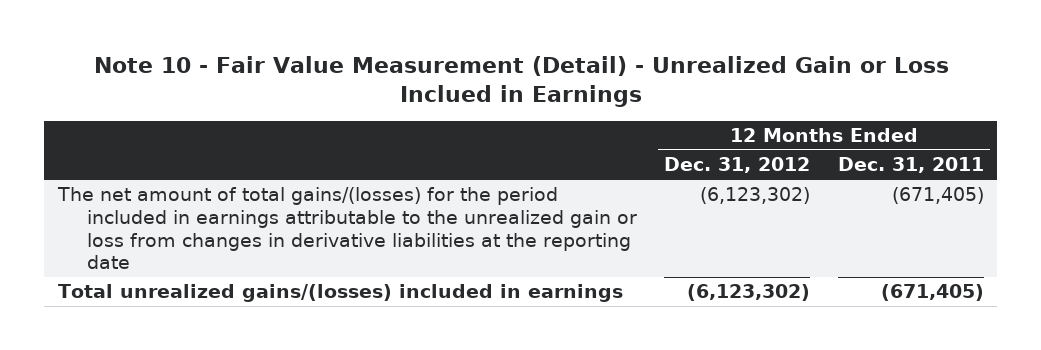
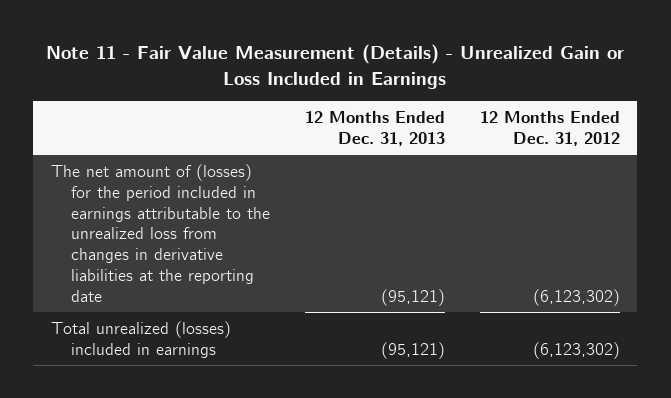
- Note 10 - Fair Value Measurement (Detail) - Unrealized Gain or Loss Inclued in Earnings
+ Note 11 - Fair Value Measurement (Details) - Unrealized Gain or Loss Included in Earnings
- | 12 Months Ended Dec. 31, 2012 | 12 Months Ended Dec. 31, 2011
+ | 12 Months Ended Dec. 31, 2013 | 12 Months Ended Dec. 31, 2012
- The net amount of total gains/(losses) for the period included in earnings attributable to the unrealized gain or loss from changes in derivative liabilities at the reporting date | (6,123,302) | (671,405)
- Total unrealized gains/(losses) included in earnings | (6,123,302) | (671,405)
+ The net amount of (losses) for the period included in earnings attributable to the unrealized loss from changes in derivative liabilities at the reporting date | (95,121) | (6,123,302)
+ Total unrealized (losses) included in earnings | (95,121) | (6,123,302)

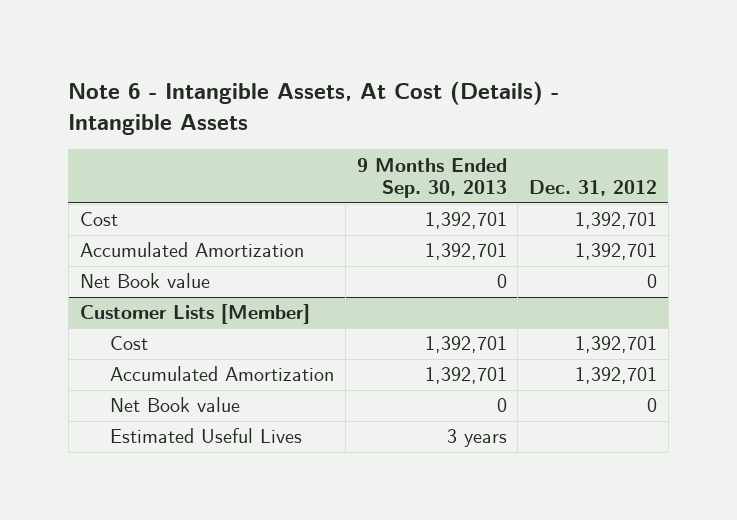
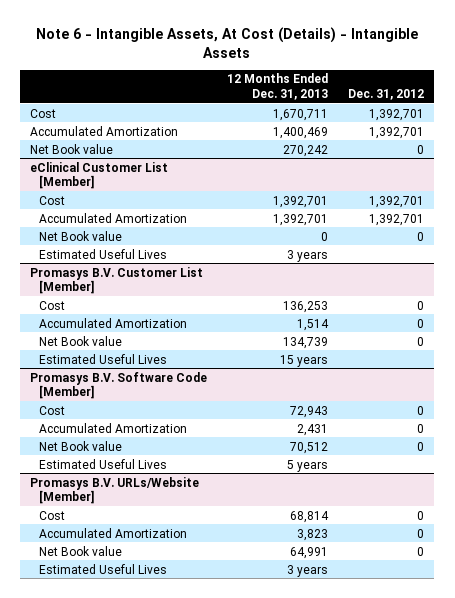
- | 9 Months Ended Sep. 30, 2013 | Dec. 31, 2012
+ | 12 Months Ended Dec. 31, 2013 | Dec. 31, 2012
- Customer Lists [Member]
+ eClinical Customer List [Member]
+ Promasys B.V. Customer List [Member]
+ Cost | 136,253 | 0
+ Accumulated Amortization | 1,514 | 0
+ Net Book value | 134,739 | 0
+ Estimated Useful Lives | 15 years |
+ Promasys B.V. Software Code [Member]
+ Cost | 72,943 | 0
+ Accumulated Amortization | 2,431 | 0
+ Net Book value | 70,512 | 0
+ Estimated Useful Lives | 5 years |
+ Promasys B.V. URLs/Website [Member]
+ Cost | 68,814 | 0
+ Accumulated Amortization | 3,823 | 0
+ Net Book value | 64,991 | 0
+ Estimated Useful Lives | 3 years |

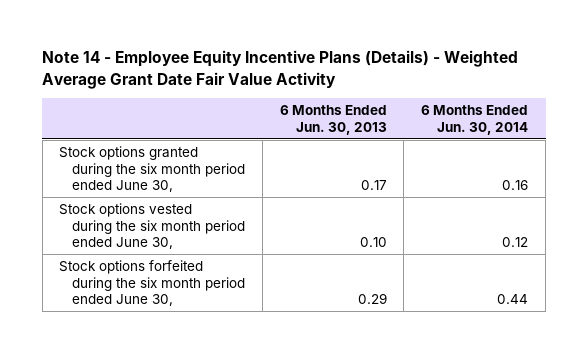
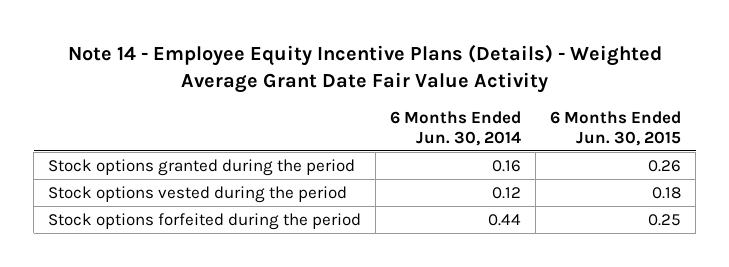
- | 6 Months Ended Jun. 30, 2013 | 6 Months Ended Jun. 30, 2014
+ | 6 Months Ended Jun. 30, 2014 | 6 Months Ended Jun. 30, 2015
- Stock options granted during the six month period ended June 30, | 0.17 | 0.16
- Stock options vested during the six month period ended June 30, | 0.10 | 0.12
- Stock options forfeited during the six month period ended June 30, | 0.29 | 0.44
+ Stock options granted during the period | 0.16 | 0.26
+ Stock options vested during the period | 0.12 | 0.18
+ Stock options forfeited during the period | 0.44 | 0.25

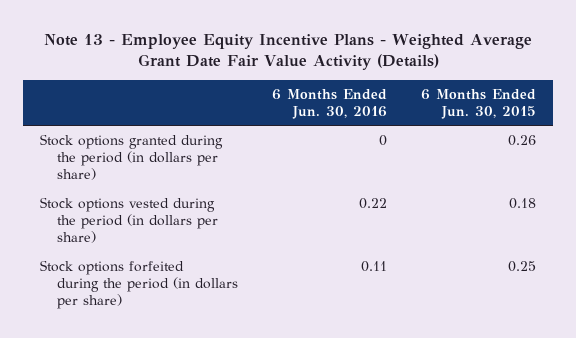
- Note 14 - Employee Equity Incentive Plans (Details) - Weighted Average Grant Date Fair Value Activity
+ Note 13 - Employee Equity Incentive Plans - Weighted Average Grant Date Fair Value Activity (Details)
- | 6 Months Ended Jun. 30, 2014 | 6 Months Ended Jun. 30, 2015
+ | 6 Months Ended Jun. 30, 2016 | 6 Months Ended Jun. 30, 2015
- Stock options granted during the period | 0.16 | 0.26
- Stock options vested during the period | 0.12 | 0.18
- Stock options forfeited during the period | 0.44 | 0.25
+ Stock options granted during the period (in dollars per share) | 0 | 0.26
+ Stock options vested during the period (in dollars per share) | 0.22 | 0.18
+ Stock options forfeited during the period (in dollars per share) | 0.11 | 0.25

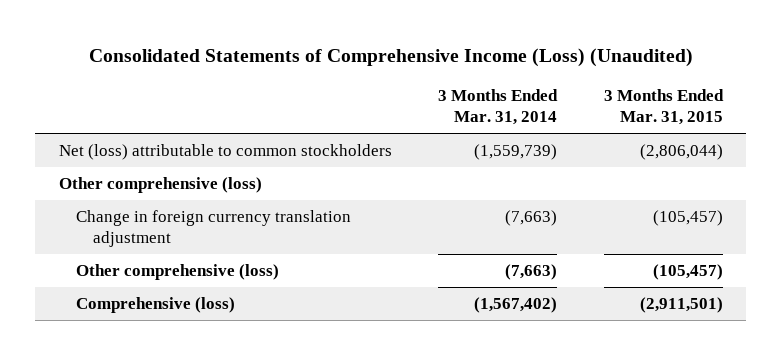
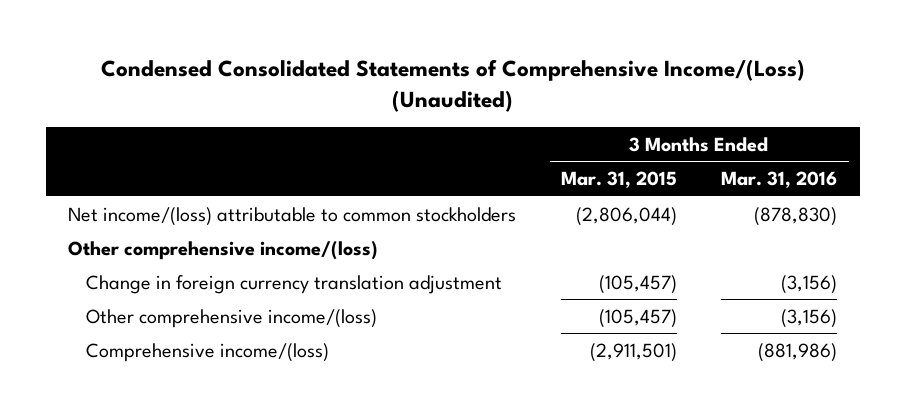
- Consolidated Statements of Comprehensive Income (Loss) (Unaudited)
+ Condensed Consolidated Statements of Comprehensive Income/(Loss) (Unaudited)
- | 3 Months Ended Mar. 31, 2014 | 3 Months Ended Mar. 31, 2015
+ | 3 Months Ended Mar. 31, 2015 | 3 Months Ended Mar. 31, 2016
- Net (loss) attributable to common stockholders | (1,559,739) | (2,806,044)
- Other comprehensive (loss)
+ Net income/(loss) attributable to common stockholders | (2,806,044) | (878,830)
+ Other comprehensive income/(loss)
- Other comprehensive (loss) | (7,663) | (105,457)
- Comprehensive (loss) | (1,567,402) | (2,911,501)
+ Other comprehensive income/(loss) | (105,457) | (3,156)
+ Comprehensive income/(loss) | (2,911,501) | (881,986)

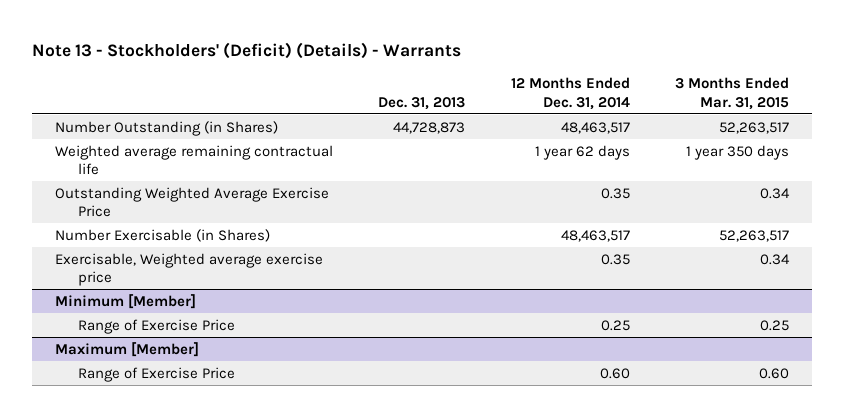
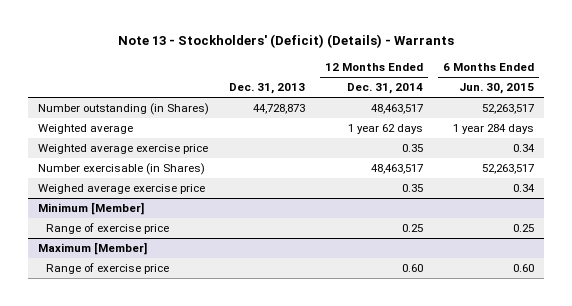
- | Dec. 31, 2013 | 12 Months Ended Dec. 31, 2014 | 3 Months Ended Mar. 31, 2015
+ | Dec. 31, 2013 | 12 Months Ended Dec. 31, 2014 | 6 Months Ended Jun. 30, 2015
- Number Outstanding (in Shares) | 44,728,873 | 48,463,517 | 52,263,517
- Weighted average remaining contractual life | | 1 year 62 days | 1 year 350 days
- Outstanding Weighted Average Exercise Price | | 0.35 | 0.34
- Number Exercisable (in Shares) | | 48,463,517 | 52,263,517
- Exercisable, Weighted average exercise price | | 0.35 | 0.34
+ Number outstanding (in Shares) | 44,728,873 | 48,463,517 | 52,263,517
+ Weighted average | | 1 year 62 days | 1 year 284 days
+ Weighted average exercise price | | 0.35 | 0.34
+ Number exercisable (in Shares) | | 48,463,517 | 52,263,517
+ Weighed average exercise price | | 0.35 | 0.34
@ Minimum [Member]
- Range of Exercise Price | | 0.25 | 0.25
+ Range of exercise price | | 0.25 | 0.25
@ Maximum [Member]
- Range of Exercise Price | | 0.60 | 0.60
+ Range of exercise price | | 0.60 | 0.60

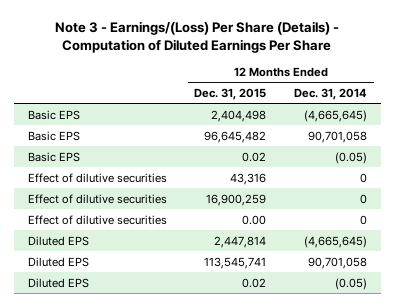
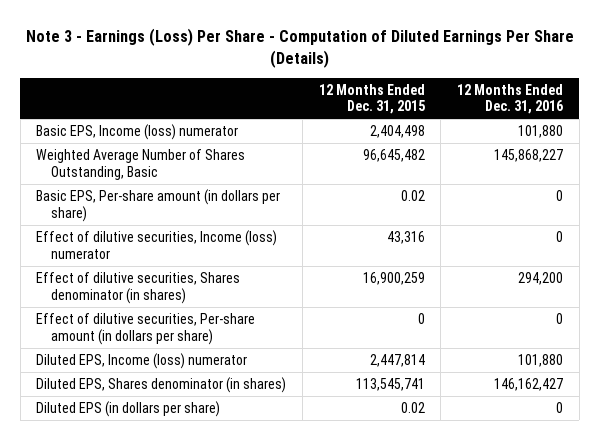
- Note 3 - Earnings/(Loss) Per Share (Details) - Computation of Diluted Earnings Per Share
+ Note 3 - Earnings (Loss) Per Share - Computation of Diluted Earnings Per Share (Details)
- | 12 Months Ended Dec. 31, 2015 | 12 Months Ended Dec. 31, 2014
+ | 12 Months Ended Dec. 31, 2015 | 12 Months Ended Dec. 31, 2016
- Basic EPS | 2,404,498 | (4,665,645)
- Basic EPS | 96,645,482 | 90,701,058
- Basic EPS | 0.02 | (0.05)
- Effect of dilutive securities | 43,316 | 0
- Effect of dilutive securities | 16,900,259 | 0
- Effect of dilutive securities | 0.00 | 0
- Diluted EPS | 2,447,814 | (4,665,645)
- Diluted EPS | 113,545,741 | 90,701,058
- Diluted EPS | 0.02 | (0.05)
+ Basic EPS, Income (loss) numerator | 2,404,498 | 101,880
+ Weighted Average Number of Shares Outstanding, Basic | 96,645,482 | 145,868,227
+ Basic EPS, Per-share amount (in dollars per share) | 0.02 | 0
+ Effect of dilutive securities, Income (loss) numerator | 43,316 | 0
+ Effect of dilutive securities, Shares denominator (in shares) | 16,900,259 | 294,200
+ Effect of dilutive securities, Per-share amount (in dollars per share) | 0 | 0
+ Diluted EPS, Income (loss) numerator | 2,447,814 | 101,880
+ Diluted EPS, Shares denominator (in shares) | 113,545,741 | 146,162,427
+ Diluted EPS (in dollars per share) | 0.02 | 0

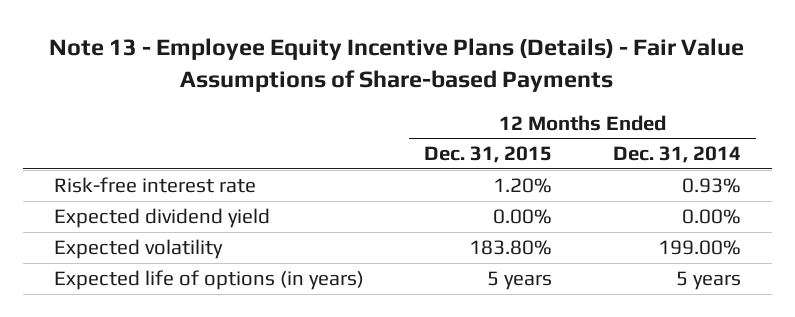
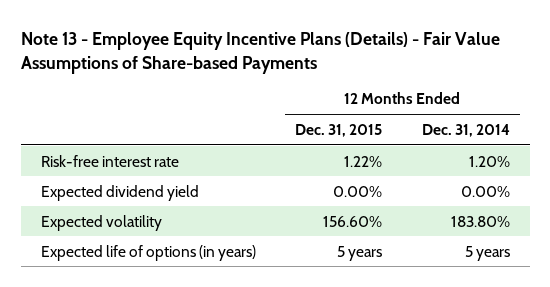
- Risk-free interest rate | 1.20% | 0.93%
+ Risk-free interest rate | 1.22% | 1.20%
- Expected volatility | 183.80% | 199.00%
+ Expected volatility | 156.60% | 183.80%

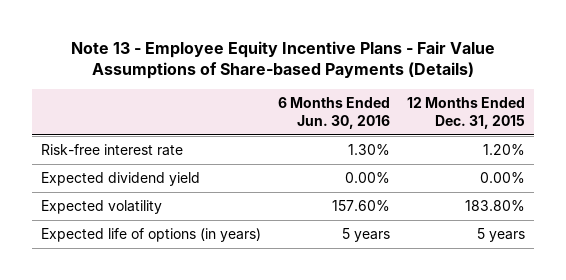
- Note 13 - Employee Equity Incentive Plans (Details) - Fair Value Assumptions of Share-based Payments
+ Note 13 - Employee Equity Incentive Plans - Fair Value Assumptions of Share-based Payments (Details)
- | 12 Months Ended Dec. 31, 2015 | 12 Months Ended Dec. 31, 2014
+ | 6 Months Ended Jun. 30, 2016 | 12 Months Ended Dec. 31, 2015
- Risk-free interest rate | 1.22% | 1.20%
+ Risk-free interest rate | 1.30% | 1.20%
- Expected volatility | 156.60% | 183.80%
+ Expected volatility | 157.60% | 183.80%

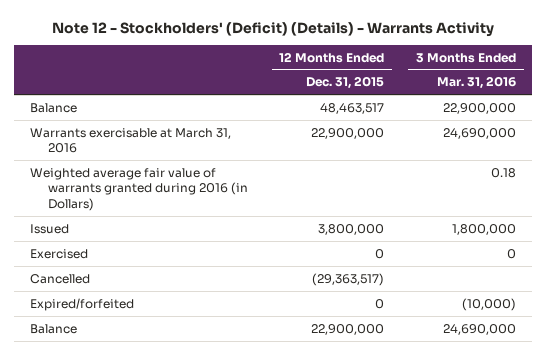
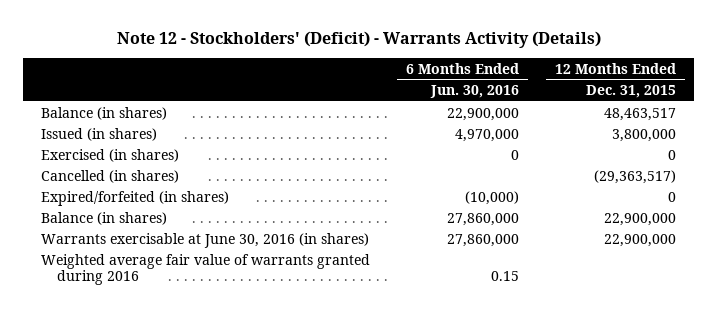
- Note 12 - Stockholders' (Deficit) (Details) - Warrants Activity
+ Note 12 - Stockholders' (Deficit) - Warrants Activity (Details)
- | 12 Months Ended Dec. 31, 2015 | 3 Months Ended Mar. 31, 2016
+ | 6 Months Ended Jun. 30, 2016 | 12 Months Ended Dec. 31, 2015
- Balance | 48,463,517 | 22,900,000
- Warrants exercisable at March 31, 2016 | 22,900,000 | 24,690,000
- Weighted average fair value of warrants granted during 2016 (in Dollars) | | 0.18
- Issued | 3,800,000 | 1,800,000
- Exercised | 0 | 0
- Cancelled | (29,363,517) |
- Expired/forfeited | 0 | (10,000)
- Balance | 22,900,000 | 24,690,000
+ Balance (in shares) | 22,900,000 | 48,463,517
+ Issued (in shares) | 4,970,000 | 3,800,000
+ Exercised (in shares) | 0 | 0
+ Cancelled (in shares) | | (29,363,517)
+ Expired/forfeited (in shares) | (10,000) | 0
+ Balance (in shares) | 27,860,000 | 22,900,000
+ Warrants exercisable at June 30, 2016 (in shares) | 27,860,000 | 22,900,000
+ Weighted average fair value of warrants granted during 2016 | 0.15 |

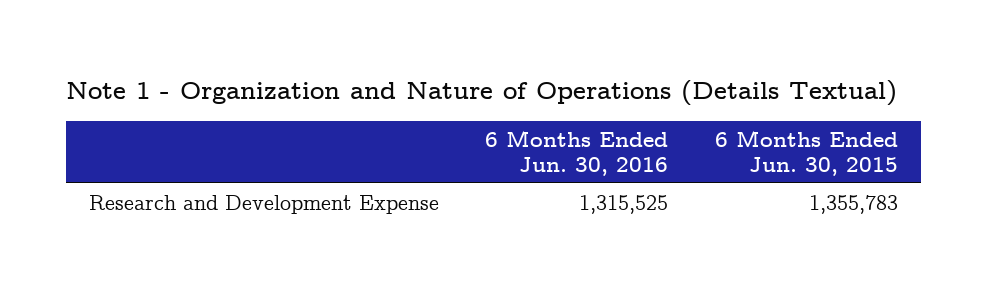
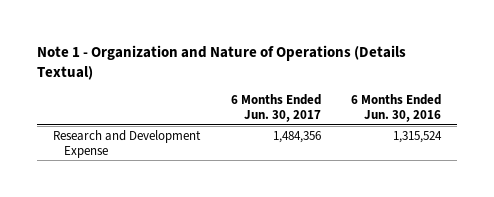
- | 6 Months Ended Jun. 30, 2016 | 6 Months Ended Jun. 30, 2015
+ | 6 Months Ended Jun. 30, 2017 | 6 Months Ended Jun. 30, 2016
- Research and Development Expense | 1,315,525 | 1,355,783
+ Research and Development Expense | 1,484,356 | 1,315,524

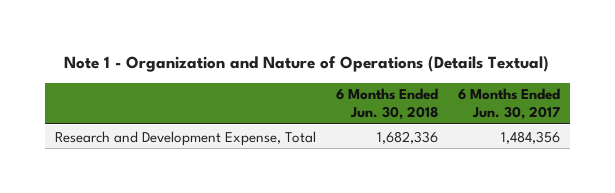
- | 6 Months Ended Jun. 30, 2017 | 6 Months Ended Jun. 30, 2016
+ | 6 Months Ended Jun. 30, 2018 | 6 Months Ended Jun. 30, 2017
- Research and Development Expense | 1,484,356 | 1,315,524
+ Research and Development Expense, Total | 1,682,336 | 1,484,356

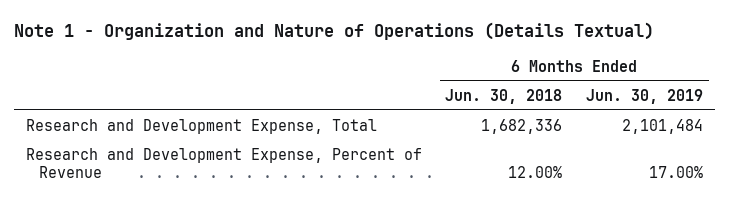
- | 6 Months Ended Jun. 30, 2018 | 6 Months Ended Jun. 30, 2017
+ | 6 Months Ended Jun. 30, 2018 | 6 Months Ended Jun. 30, 2019
+ Research and Development Expense, Percent of Revenue | 12.00% | 17.00%

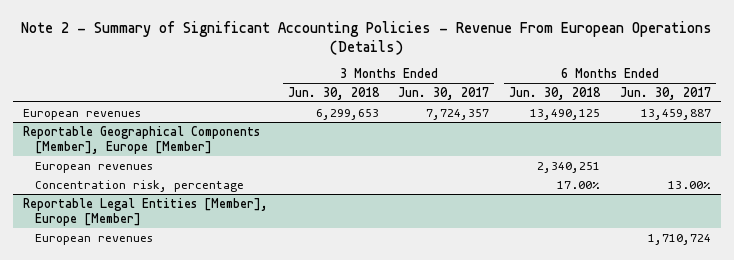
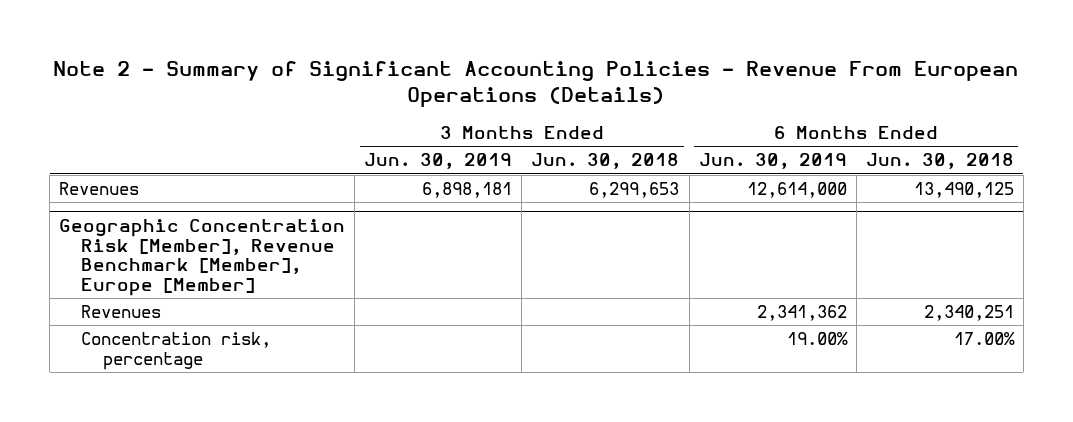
- | 3 Months Ended Jun. 30, 2018 | 3 Months Ended Jun. 30, 2017 | 6 Months Ended Jun. 30, 2018 | 6 Months Ended Jun. 30, 2017
+ | 3 Months Ended Jun. 30, 2019 | 3 Months Ended Jun. 30, 2018 | 6 Months Ended Jun. 30, 2019 | 6 Months Ended Jun. 30, 2018
- European revenues | 6,299,653 | 7,724,357 | 13,490,125 | 13,459,887
- Reportable Geographical Components [Member], Europe [Member]
- European revenues | | | 2,340,251 |
+ Revenues | 6,898,181 | 6,299,653 | 12,614,000 | 13,490,125
+ Geographic Concentration Risk [Member], Revenue Benchmark [Member], Europe [Member]
+ Revenues | | | 2,341,362 | 2,340,251
- Reportable Legal Entities [Member], Europe [Member]
- European revenues | | | | 1,710,724

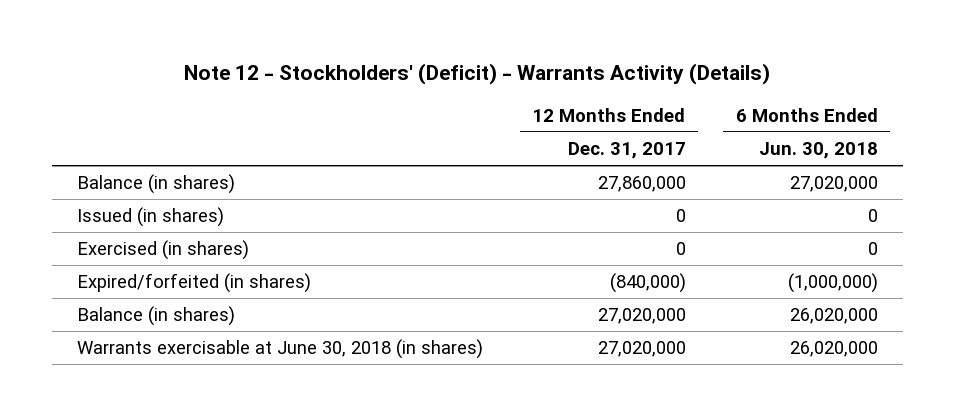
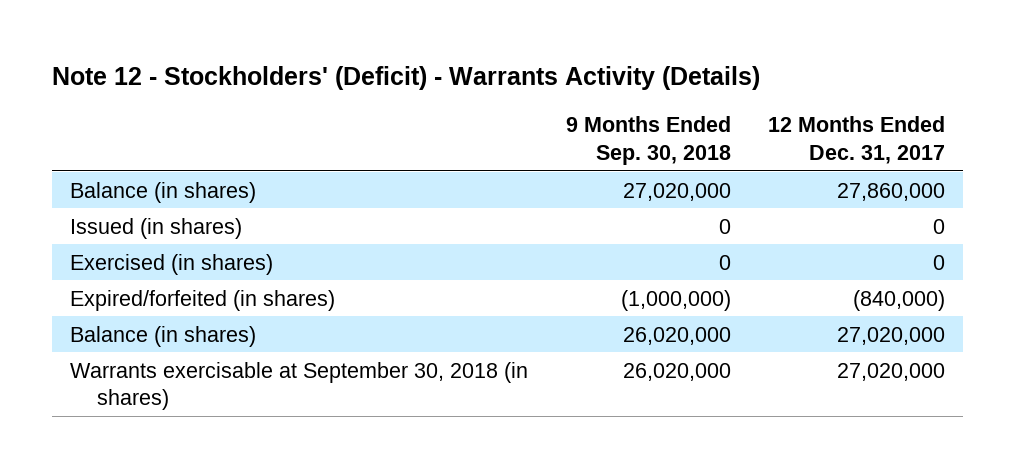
- | 12 Months Ended Dec. 31, 2017 | 6 Months Ended Jun. 30, 2018
+ | 9 Months Ended Sep. 30, 2018 | 12 Months Ended Dec. 31, 2017
- Warrants exercisable at June 30, 2018 (in shares) | 27,020,000 | 26,020,000
+ Warrants exercisable at September 30, 2018 (in shares) | 26,020,000 | 27,020,000

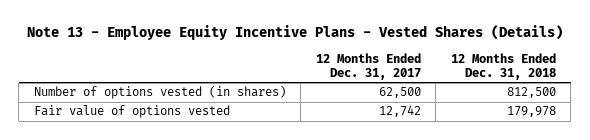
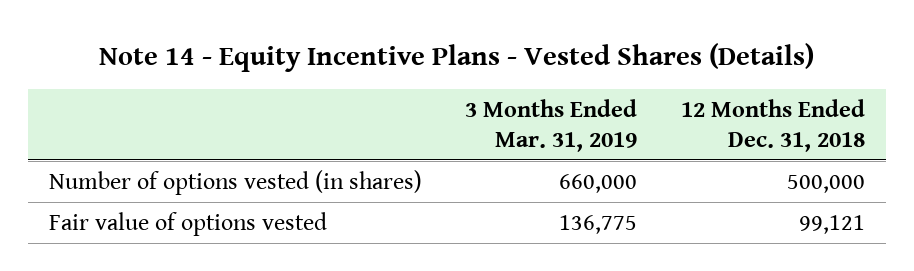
- Note 13 - Employee Equity Incentive Plans - Vested Shares (Details)
+ Note 14 - Equity Incentive Plans - Vested Shares (Details)
- | 12 Months Ended Dec. 31, 2017 | 12 Months Ended Dec. 31, 2018
+ | 3 Months Ended Mar. 31, 2019 | 12 Months Ended Dec. 31, 2018
- Number of options vested (in shares) | 62,500 | 812,500
- Fair value of options vested | 12,742 | 179,978
+ Number of options vested (in shares) | 660,000 | 500,000
+ Fair value of options vested | 136,775 | 99,121

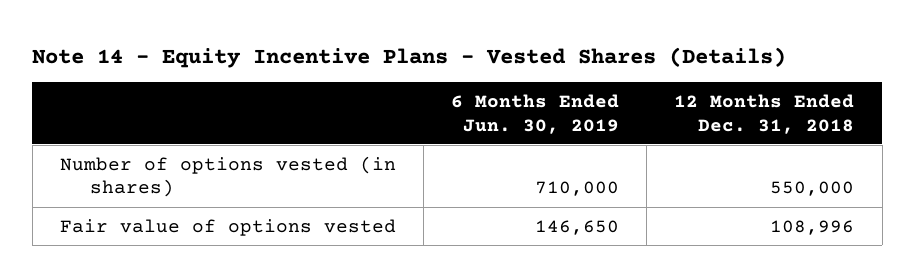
- | 3 Months Ended Mar. 31, 2019 | 12 Months Ended Dec. 31, 2018
+ | 6 Months Ended Jun. 30, 2019 | 12 Months Ended Dec. 31, 2018
- Number of options vested (in shares) | 660,000 | 500,000
- Fair value of options vested | 136,775 | 99,121
+ Number of options vested (in shares) | 710,000 | 550,000
+ Fair value of options vested | 146,650 | 108,996

